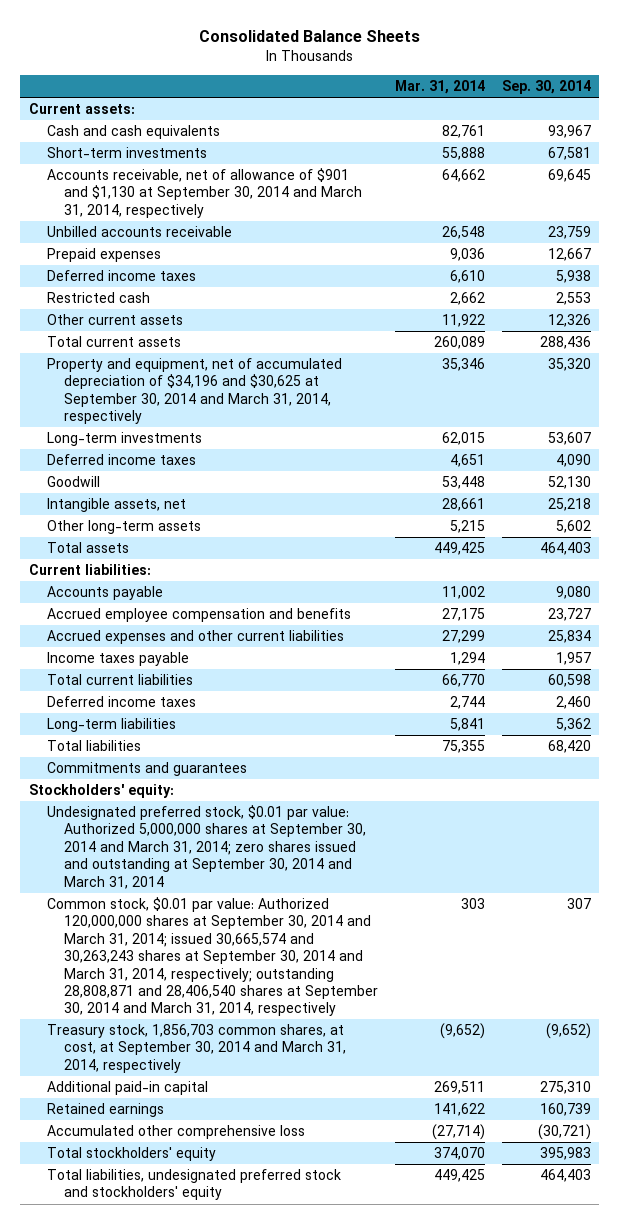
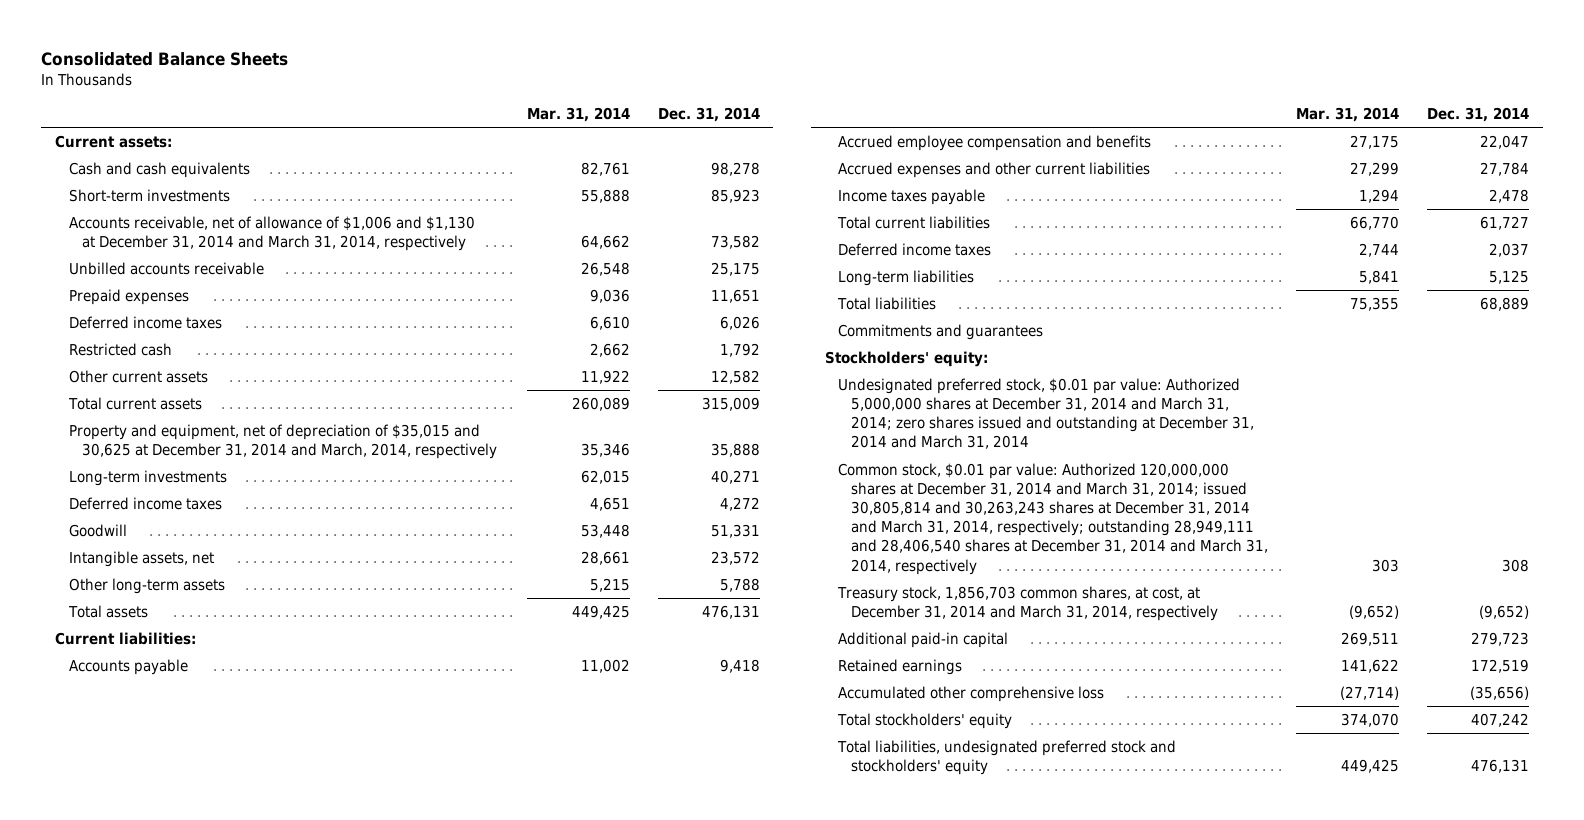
- | Mar. 31, 2014 | Sep. 30, 2014
+ | Mar. 31, 2014 | Dec. 31, 2014
- Accounts receivable, net of allowance of $901 and $1,130 at September 30, 2014 and March 31, 2014, respectively | 64,662 | 69,645
+ Accounts receivable, net of allowance of $1,006 and $1,130 at December 31, 2014 and March 31, 2014, respectively | 64,662 | 73,582
- Property and equipment, net of accumulated depreciation of $34,196 and $30,625 at September 30, 2014 and March 31, 2014, respectively | 35,346 | 35,320
+ Property and equipment, net of depreciation of $35,015 and 30,625 at December 31, 2014 and March, 2014, respectively | 35,346 | 35,888
- Undesignated preferred stock, $0.01 par value: Authorized 5,000,000 shares at September 30, 2014 and March 31, 2014; zero shares issued and outstanding at September 30, 2014 and March 31, 2014
- Common stock, $0.01 par value: Authorized 120,000,000 shares at September 30, 2014 and March 31, 2014; issued 30,665,574 and 30,263,243 shares at September 30, 2014 and March 31, 2014, respectively; outstanding 28,808,871 and 28,406,540 shares at September 30, 2014 and March 31, 2014, respectively | 303 | 307
- Treasury stock, 1,856,703 common shares, at cost, at September 30, 2014 and March 31, 2014, respectively | (9,652) | (9,652)
+ Undesignated preferred stock, $0.01 par value: Authorized 5,000,000 shares at December 31, 2014 and March 31, 2014; zero shares issued and outstanding at December 31, 2014 and March 31, 2014
+ Common stock, $0.01 par value: Authorized 120,000,000 shares at December 31, 2014 and March 31, 2014; issued 30,805,814 and 30,263,243 shares at December 31, 2014 and March 31, 2014, respectively; outstanding 28,949,111 and 28,406,540 shares at December 31, 2014 and March 31, 2014, respectively | 303 | 308
+ Treasury stock, 1,856,703 common shares, at cost, at December 31, 2014 and March 31, 2014, respectively | (9,652) | (9,652)

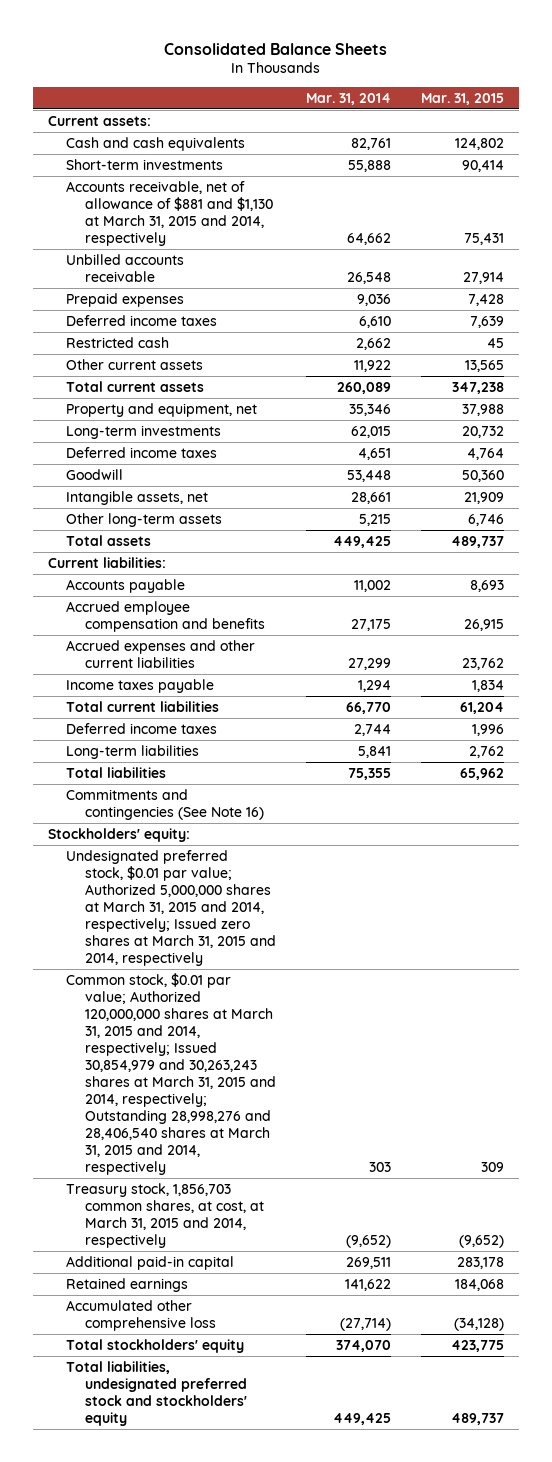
- | Mar. 31, 2014 | Dec. 31, 2014
+ | Mar. 31, 2014 | Mar. 31, 2015
- Accounts receivable, net of allowance of $1,006 and $1,130 at December 31, 2014 and March 31, 2014, respectively | 64,662 | 73,582
+ Accounts receivable, net of allowance of $881 and $1,130 at March 31, 2015 and 2014, respectively | 64,662 | 75,431
- Property and equipment, net of depreciation of $35,015 and 30,625 at December 31, 2014 and March, 2014, respectively | 35,346 | 35,888
+ Property and equipment, net | 35,346 | 37,988
- Commitments and guarantees
+ Commitments and contingencies (See Note 16)
- Undesignated preferred stock, $0.01 par value: Authorized 5,000,000 shares at December 31, 2014 and March 31, 2014; zero shares issued and outstanding at December 31, 2014 and March 31, 2014
- Common stock, $0.01 par value: Authorized 120,000,000 shares at December 31, 2014 and March 31, 2014; issued 30,805,814 and 30,263,243 shares at December 31, 2014 and March 31, 2014, respectively; outstanding 28,949,111 and 28,406,540 shares at December 31, 2014 and March 31, 2014, respectively | 303 | 308
- Treasury stock, 1,856,703 common shares, at cost, at December 31, 2014 and March 31, 2014, respectively | (9,652) | (9,652)
+ Undesignated preferred stock, $0.01 par value; Authorized 5,000,000 shares at March 31, 2015 and 2014, respectively; Issued zero shares at March 31, 2015 and 2014, respectively
+ Common stock, $0.01 par value; Authorized 120,000,000 shares at March 31, 2015 and 2014, respectively; Issued 30,854,979 and 30,263,243 shares at March 31, 2015 and 2014, respectively; Outstanding 28,998,276 and 28,406,540 shares at March 31, 2015 and 2014, respectively | 303 | 309
+ Treasury stock, 1,856,703 common shares, at cost, at March 31, 2015 and 2014, respectively | (9,652) | (9,652)

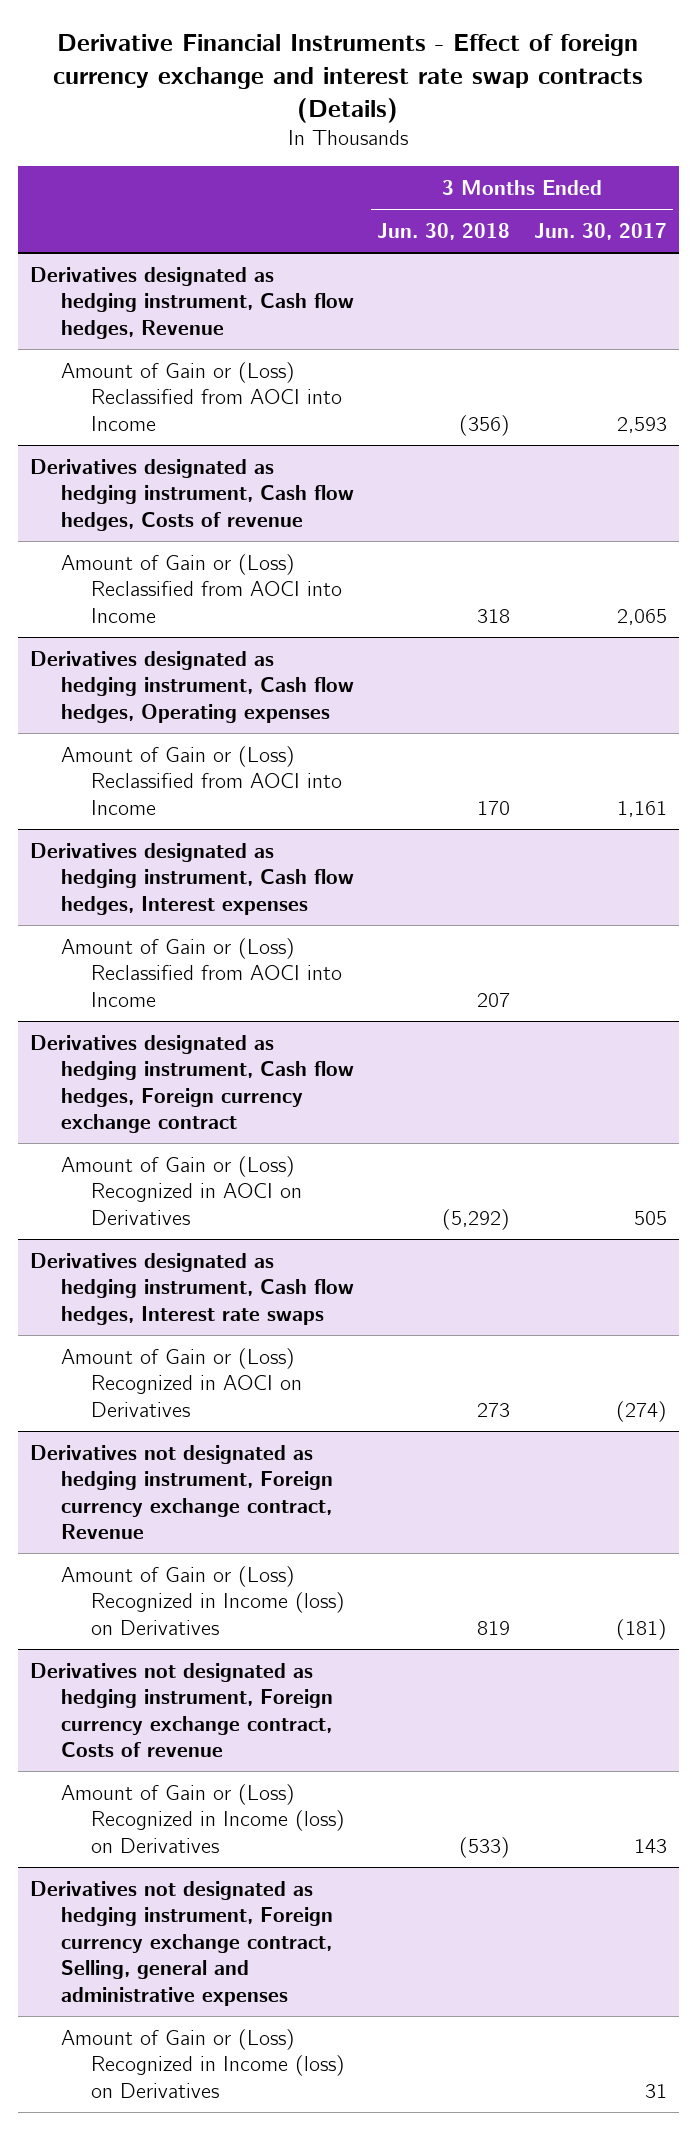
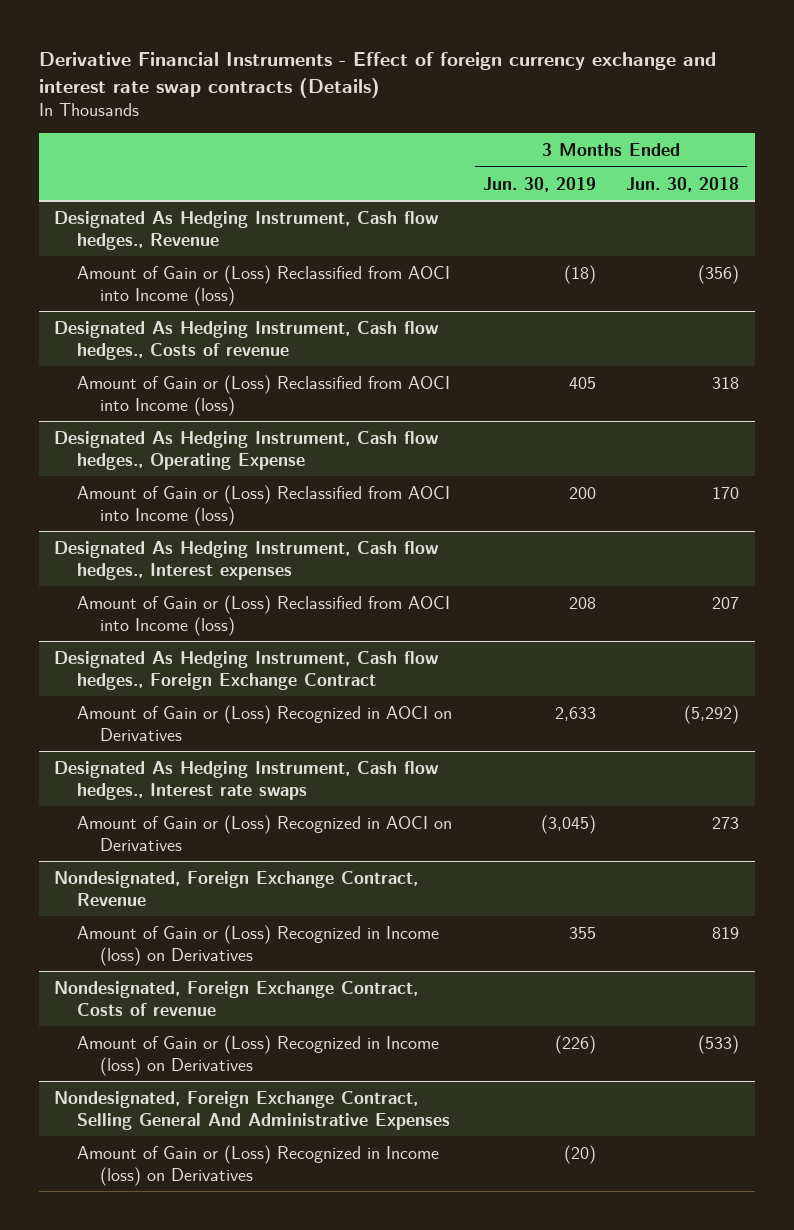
- | 3 Months Ended Jun. 30, 2018 | 3 Months Ended Jun. 30, 2017
+ | 3 Months Ended Jun. 30, 2019 | 3 Months Ended Jun. 30, 2018
- Derivatives designated as hedging instrument, Cash flow hedges, Revenue
- Amount of Gain or (Loss) Reclassified from AOCI into Income | (356) | 2,593
- Derivatives designated as hedging instrument, Cash flow hedges, Costs of revenue
- Amount of Gain or (Loss) Reclassified from AOCI into Income | 318 | 2,065
- Derivatives designated as hedging instrument, Cash flow hedges, Operating expenses
- Amount of Gain or (Loss) Reclassified from AOCI into Income | 170 | 1,161
- Derivatives designated as hedging instrument, Cash flow hedges, Interest expenses
- Amount of Gain or (Loss) Reclassified from AOCI into Income | 207 |
- Derivatives designated as hedging instrument, Cash flow hedges, Foreign currency exchange contract
+ Designated As Hedging Instrument, Cash flow hedges., Revenue
+ Amount of Gain or (Loss) Reclassified from AOCI into Income (loss) | (18) | (356)
+ Designated As Hedging Instrument, Cash flow hedges., Costs of revenue
+ Amount of Gain or (Loss) Reclassified from AOCI into Income (loss) | 405 | 318
+ Designated As Hedging Instrument, Cash flow hedges., Operating Expense
+ Amount of Gain or (Loss) Reclassified from AOCI into Income (loss) | 200 | 170
+ Designated As Hedging Instrument, Cash flow hedges., Interest expenses
+ Amount of Gain or (Loss) Reclassified from AOCI into Income (loss) | 208 | 207
+ Designated As Hedging Instrument, Cash flow hedges., Foreign Exchange Contract
- Derivatives designated as hedging instrument, Cash flow hedges, Interest rate swaps
+ Designated As Hedging Instrument, Cash flow hedges., Interest rate swaps
- Derivatives not designated as hedging instrument, Foreign currency exchange contract, Revenue
+ Nondesignated, Foreign Exchange Contract, Revenue
- Derivatives not designated as hedging instrument, Foreign currency exchange contract, Costs of revenue
+ Nondesignated, Foreign Exchange Contract, Costs of revenue
- Derivatives not designated as hedging instrument, Foreign currency exchange contract, Selling, general and administrative expenses
+ Nondesignated, Foreign Exchange Contract, Selling General And Administrative Expenses

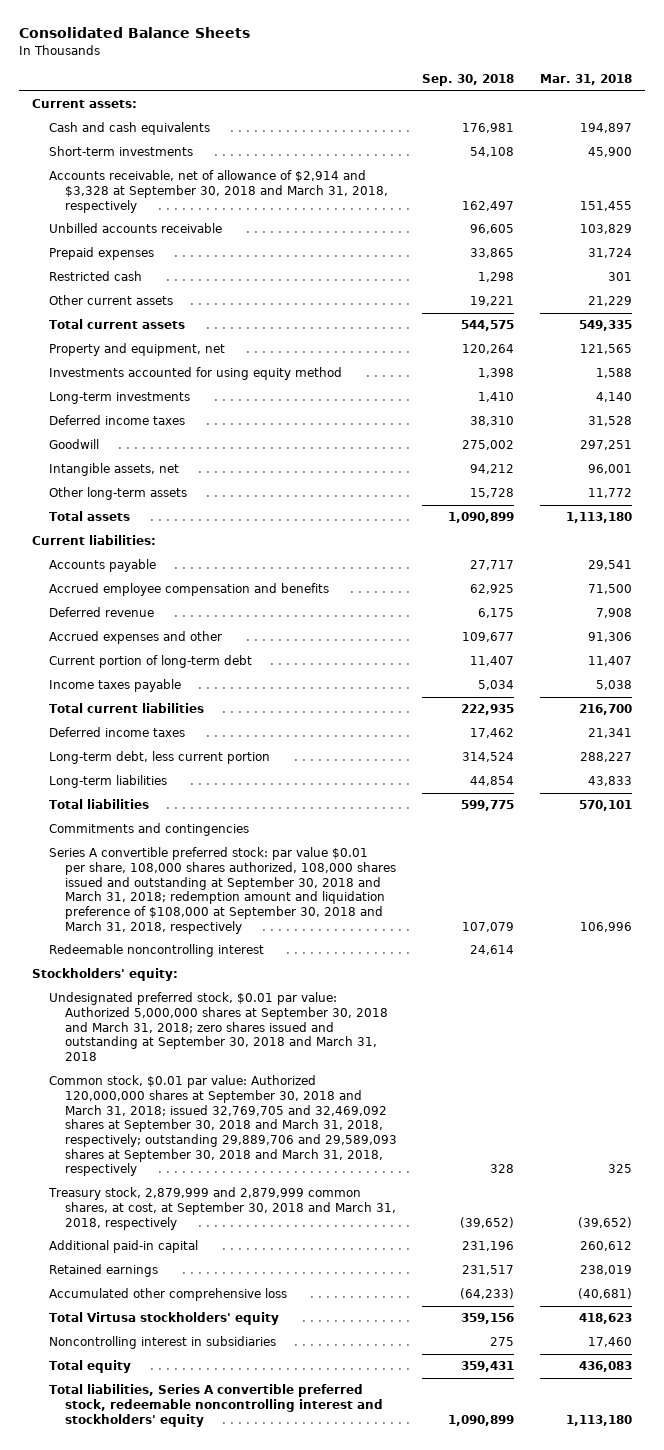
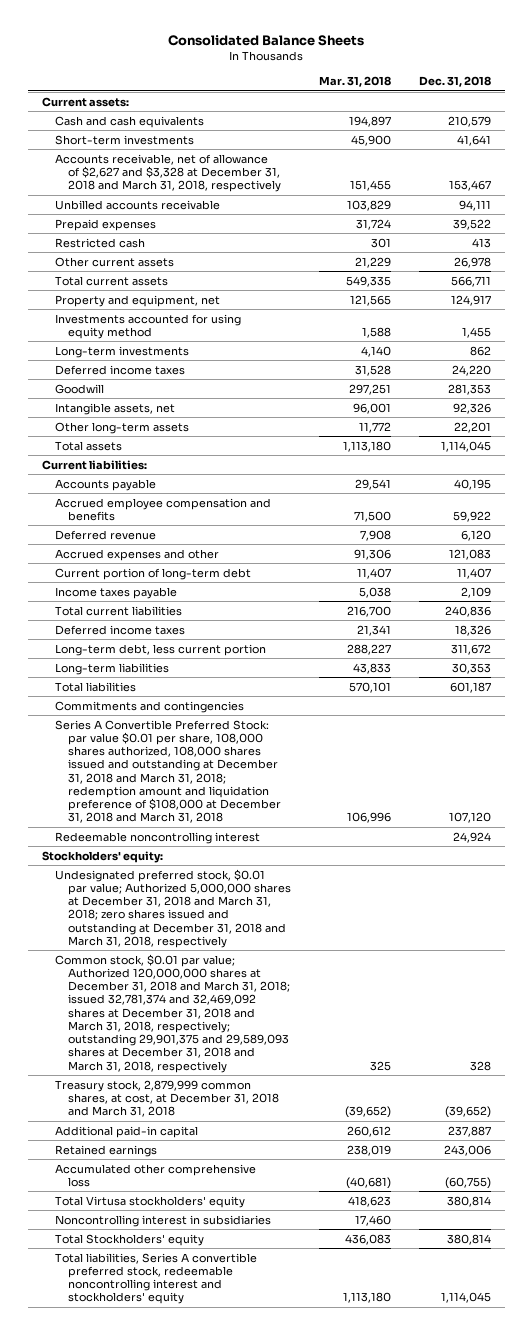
- | Sep. 30, 2018 | Mar. 31, 2018
+ | Mar. 31, 2018 | Dec. 31, 2018
- Accounts receivable, net of allowance of $2,914 and $3,328 at September 30, 2018 and March 31, 2018, respectively | 162,497 | 151,455
+ Accounts receivable, net of allowance of $2,627 and $3,328 at December 31, 2018 and March 31, 2018, respectively | 151,455 | 153,467
- Series A convertible preferred stock: par value $0.01 per share, 108,000 shares authorized, 108,000 shares issued and outstanding at September 30, 2018 and March 31, 2018; redemption amount and liquidation preference of $108,000 at September 30, 2018 and March 31, 2018, respectively | 107,079 | 106,996
+ Series A Convertible Preferred Stock: par value $0.01 per share, 108,000 shares authorized, 108,000 shares issued and outstanding at December 31, 2018 and March 31, 2018; redemption amount and liquidation preference of $108,000 at December 31, 2018 and March 31, 2018 | 106,996 | 107,120
- Undesignated preferred stock, $0.01 par value: Authorized 5,000,000 shares at September 30, 2018 and March 31, 2018; zero shares issued and outstanding at September 30, 2018 and March 31, 2018
- Common stock, $0.01 par value: Authorized 120,000,000 shares at September 30, 2018 and March 31, 2018; issued 32,769,705 and 32,469,092 shares at September 30, 2018 and March 31, 2018, respectively; outstanding 29,889,706 and 29,589,093 shares at September 30, 2018 and March 31, 2018, respectively | 328 | 325
- Treasury stock, 2,879,999 and 2,879,999 common shares, at cost, at September 30, 2018 and March 31, 2018, respectively | (39,652) | (39,652)
+ Undesignated preferred stock, $0.01 par value; Authorized 5,000,000 shares at December 31, 2018 and March 31, 2018; zero shares issued and outstanding at December 31, 2018 and March 31, 2018, respectively
+ Common stock, $0.01 par value; Authorized 120,000,000 shares at December 31, 2018 and March 31, 2018; issued 32,781,374 and 32,469,092 shares at December 31, 2018 and March 31, 2018, respectively; outstanding 29,901,375 and 29,589,093 shares at December 31, 2018 and March 31, 2018, respectively | 325 | 328
+ Treasury stock, 2,879,999 common shares, at cost, at December 31, 2018 and March 31, 2018 | (39,652) | (39,652)
- Total equity | 359,431 | 436,083
+ Total Stockholders' equity | 436,083 | 380,814

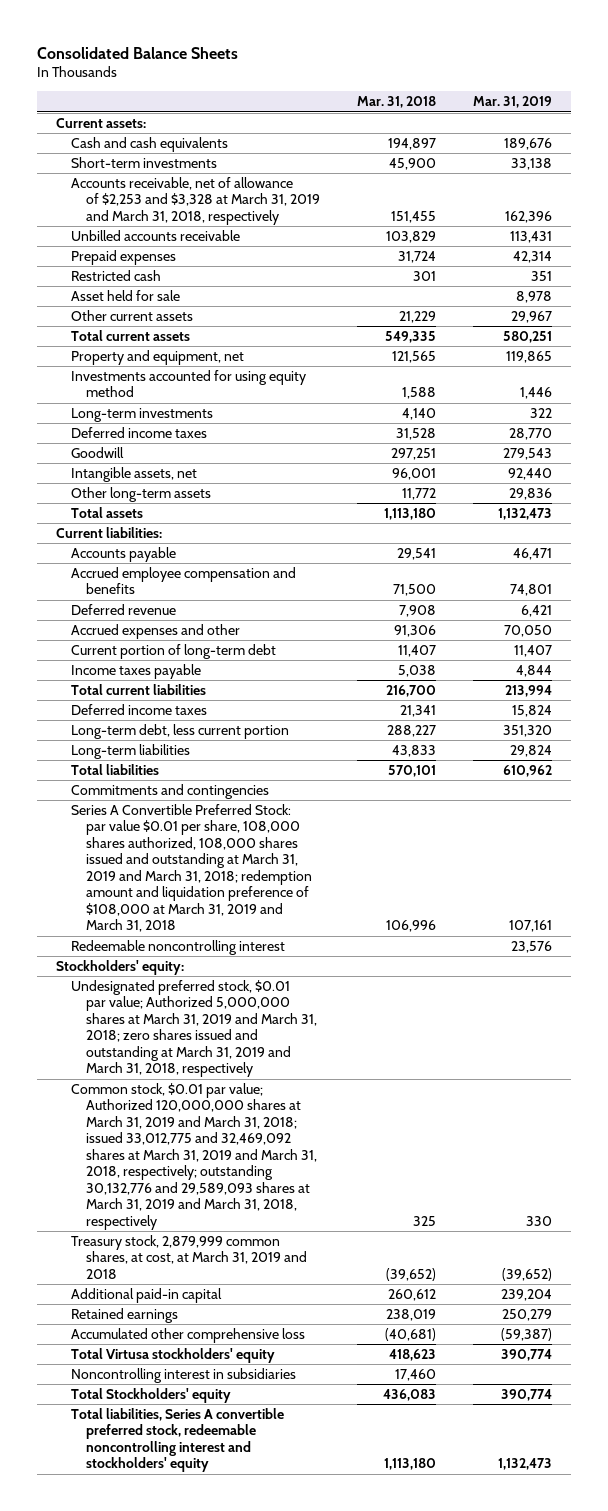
- | Mar. 31, 2018 | Dec. 31, 2018
+ | Mar. 31, 2018 | Mar. 31, 2019
- Accounts receivable, net of allowance of $2,627 and $3,328 at December 31, 2018 and March 31, 2018, respectively | 151,455 | 153,467
+ Accounts receivable, net of allowance of $2,253 and $3,328 at March 31, 2019 and March 31, 2018, respectively | 151,455 | 162,396
+ Asset held for sale | | 8,978
- Series A Convertible Preferred Stock: par value $0.01 per share, 108,000 shares authorized, 108,000 shares issued and outstanding at December 31, 2018 and March 31, 2018; redemption amount and liquidation preference of $108,000 at December 31, 2018 and March 31, 2018 | 106,996 | 107,120
+ Series A Convertible Preferred Stock: par value $0.01 per share, 108,000 shares authorized, 108,000 shares issued and outstanding at March 31, 2019 and March 31, 2018; redemption amount and liquidation preference of $108,000 at March 31, 2019 and March 31, 2018 | 106,996 | 107,161
- Undesignated preferred stock, $0.01 par value; Authorized 5,000,000 shares at December 31, 2018 and March 31, 2018; zero shares issued and outstanding at December 31, 2018 and March 31, 2018, respectively
- Common stock, $0.01 par value; Authorized 120,000,000 shares at December 31, 2018 and March 31, 2018; issued 32,781,374 and 32,469,092 shares at December 31, 2018 and March 31, 2018, respectively; outstanding 29,901,375 and 29,589,093 shares at December 31, 2018 and March 31, 2018, respectively | 325 | 328
- Treasury stock, 2,879,999 common shares, at cost, at December 31, 2018 and March 31, 2018 | (39,652) | (39,652)
+ Undesignated preferred stock, $0.01 par value; Authorized 5,000,000 shares at March 31, 2019 and March 31, 2018; zero shares issued and outstanding at March 31, 2019 and March 31, 2018, respectively
+ Common stock, $0.01 par value; Authorized 120,000,000 shares at March 31, 2019 and March 31, 2018; issued 33,012,775 and 32,469,092 shares at March 31, 2019 and March 31, 2018, respectively; outstanding 30,132,776 and 29,589,093 shares at March 31, 2019 and March 31, 2018, respectively | 325 | 330
+ Treasury stock, 2,879,999 common shares, at cost, at March 31, 2019 and 2018 | (39,652) | (39,652)

